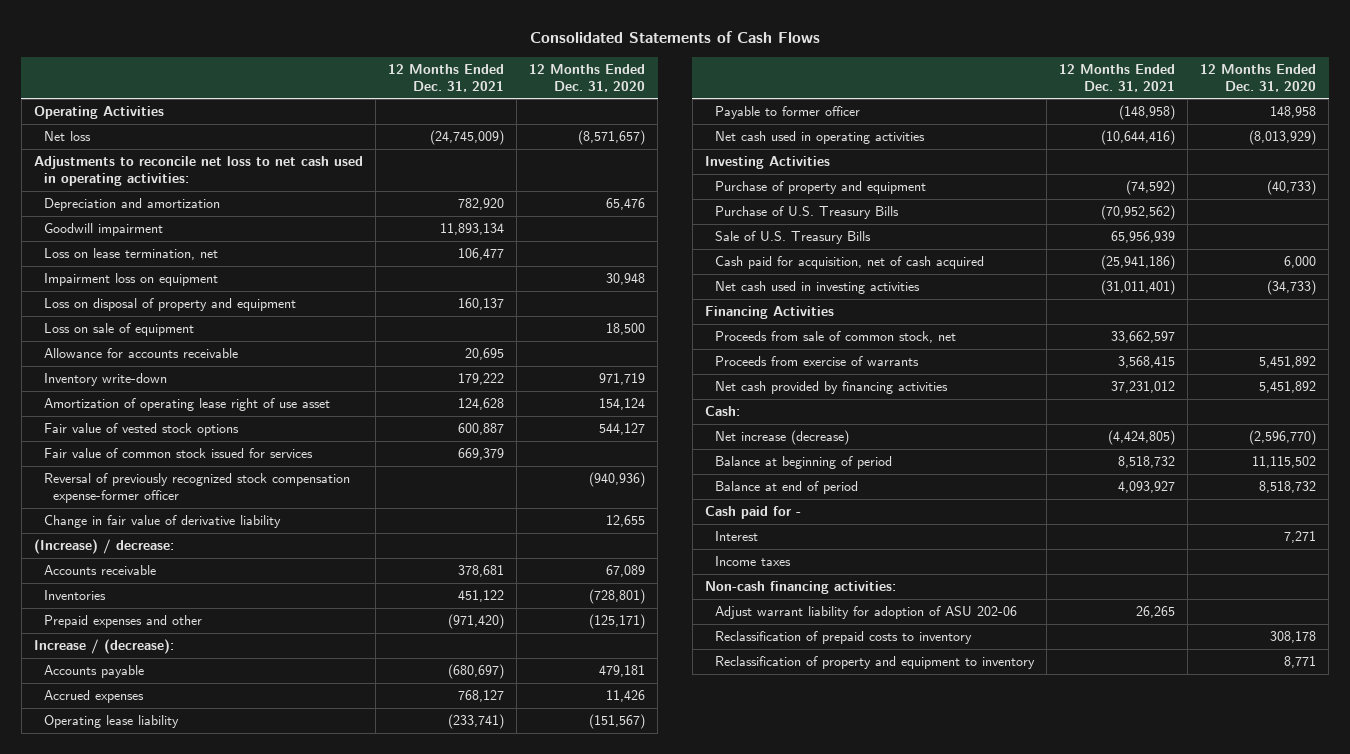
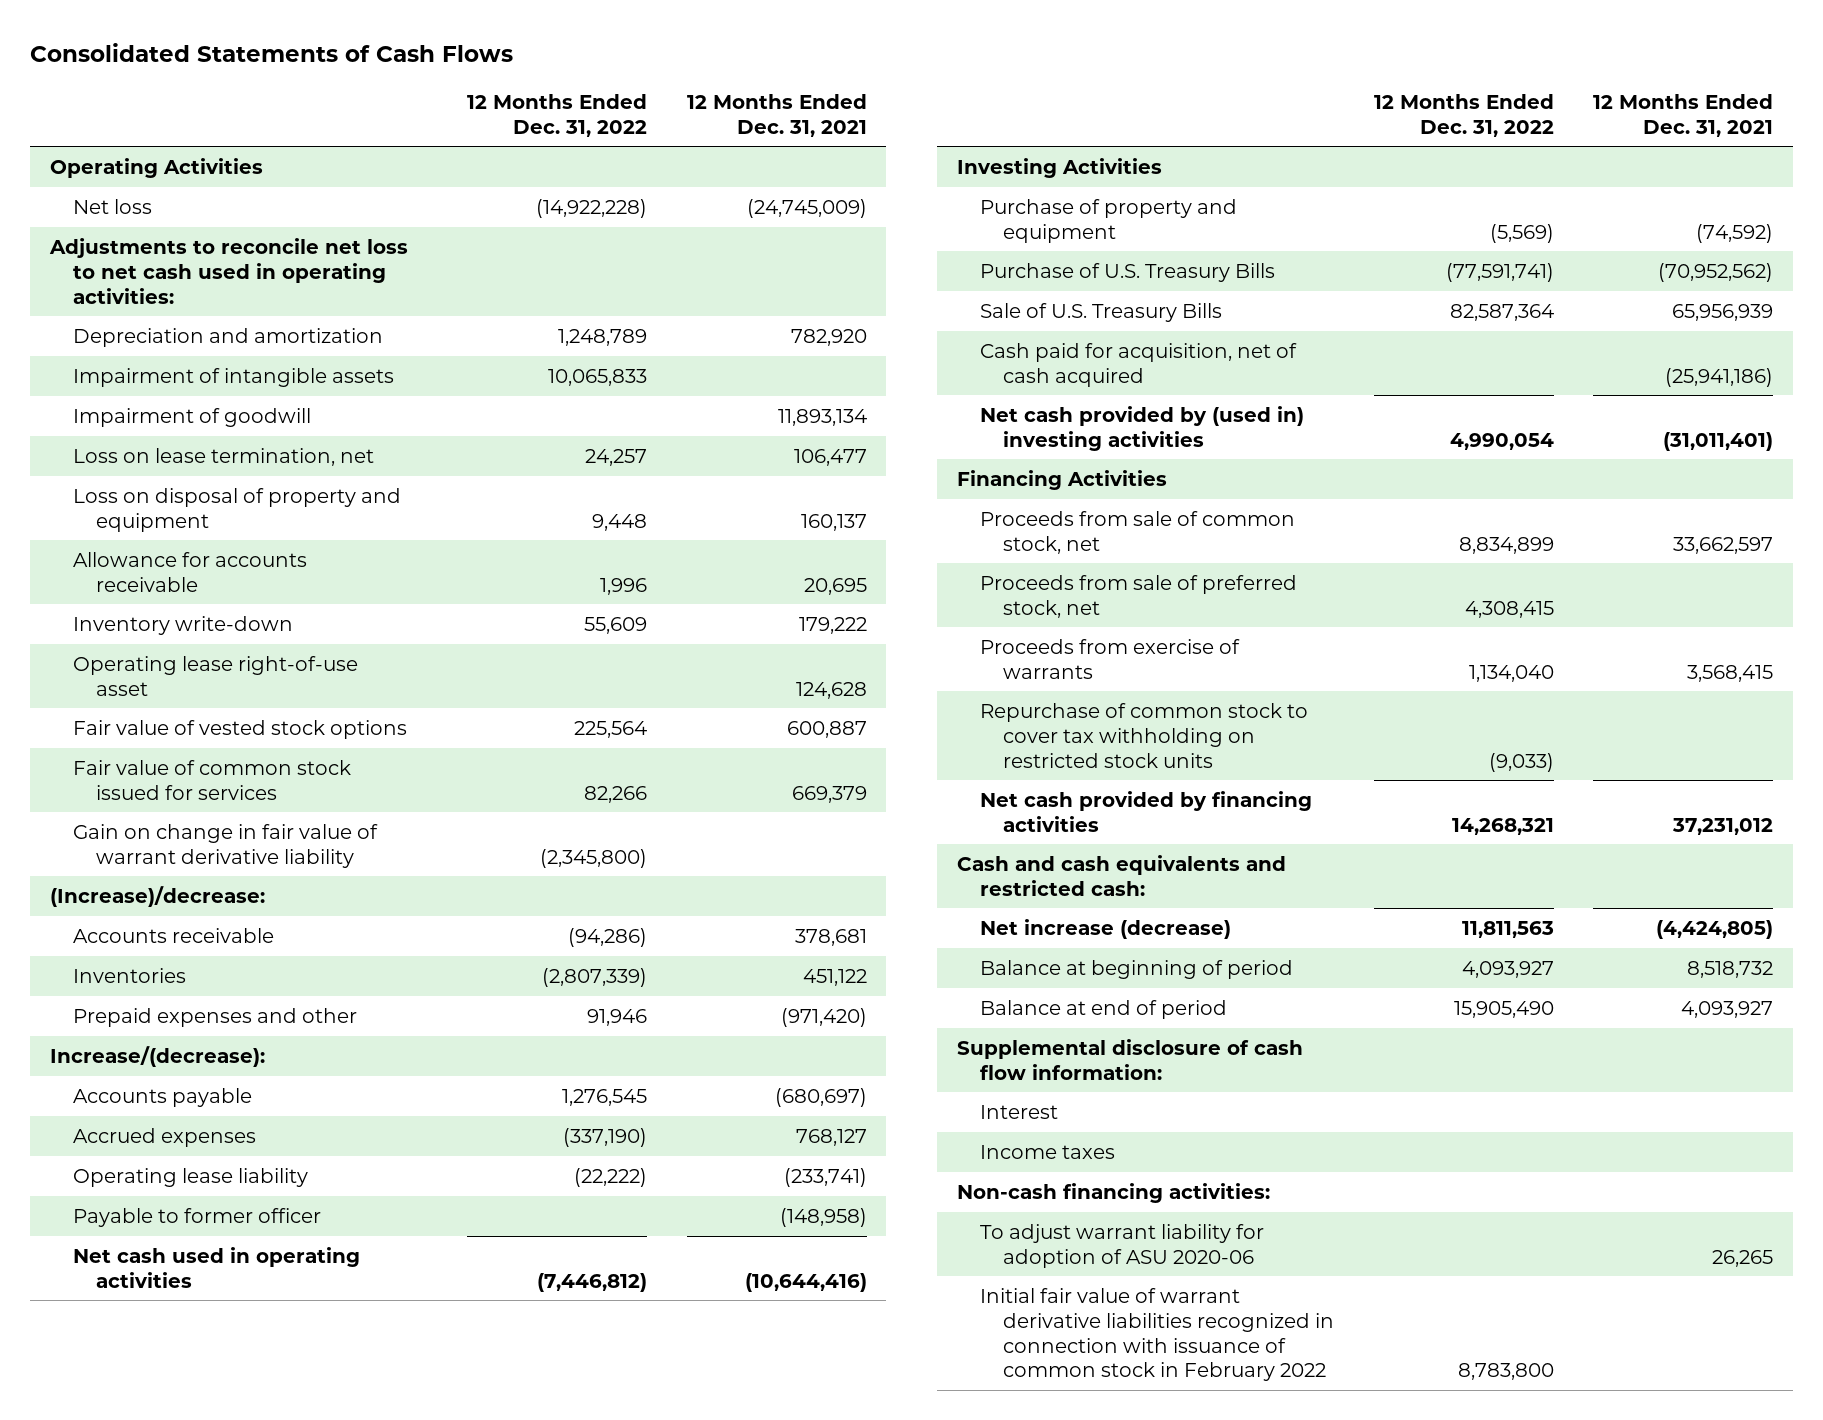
- | 12 Months Ended Dec. 31, 2021 | 12 Months Ended Dec. 31, 2020
+ | 12 Months Ended Dec. 31, 2022 | 12 Months Ended Dec. 31, 2021
- Goodwill impairment | 11,893,134 |
+ Impairment of intangible assets | 10,065,833 |
+ Impairment of goodwill | | 11,893,134
- Impairment loss on equipment | | 30,948
- Loss on sale of equipment | | 18,500
- Amortization of operating lease right of use asset | 124,628 | 154,124
+ Operating lease right-of-use asset | | 124,628
- Reversal of previously recognized stock compensation expense-former officer | | (940,936)
- Change in fair value of derivative liability | | 12,655
- (Increase) / decrease:
+ Gain on change in fair value of warrant derivative liability | (2,345,800) |
+ (Increase)/decrease:
- Increase / (decrease):
+ Increase/(decrease):
- Net cash used in investing activities | (31,011,401) | (34,733)
+ Net cash provided by (used in) investing activities | 4,990,054 | (31,011,401)
+ Proceeds from sale of preferred stock, net | 4,308,415 |
+ Repurchase of common stock to cover tax withholding on restricted stock units | (9,033) |
- Cash:
+ Cash and cash equivalents and restricted cash:
- Cash paid for -
+ Supplemental disclosure of cash flow information:
- Adjust warrant liability for adoption of ASU 202-06 | 26,265 |
- Reclassification of prepaid costs to inventory | | 308,178
- Reclassification of property and equipment to inventory | | 8,771
+ To adjust warrant liability for adoption of ASU 2020-06 | | 26,265
+ Initial fair value of warrant derivative liabilities recognized in connection with issuance of common stock in February 2022 | 8,783,800 |

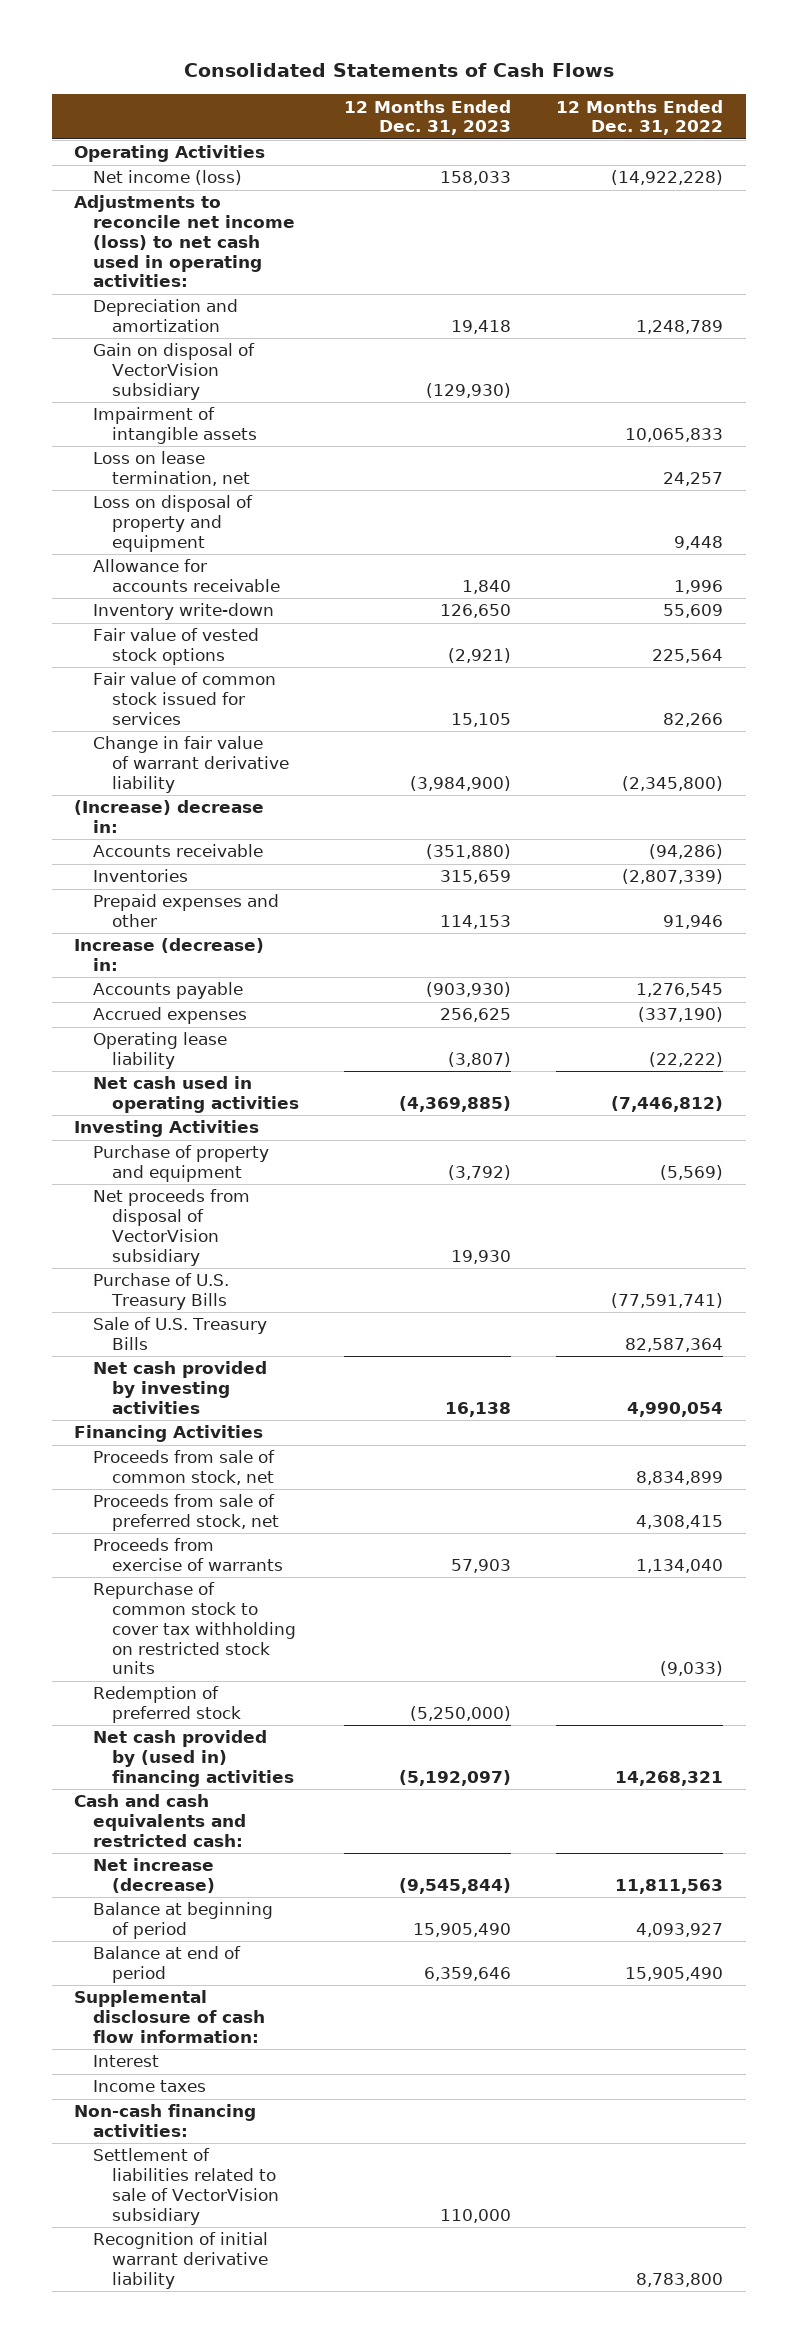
- | 12 Months Ended Dec. 31, 2022 | 12 Months Ended Dec. 31, 2021
+ | 12 Months Ended Dec. 31, 2023 | 12 Months Ended Dec. 31, 2022
- Net loss | (14,922,228) | (24,745,009)
- Adjustments to reconcile net loss to net cash used in operating activities:
+ Net income (loss) | 158,033 | (14,922,228)
+ Adjustments to reconcile net income (loss) to net cash used in operating activities:
+ Gain on disposal of VectorVision subsidiary | (129,930) |
- Impairment of goodwill | | 11,893,134
- Operating lease right-of-use asset | | 124,628
- Gain on change in fair value of warrant derivative liability | (2,345,800) |
- (Increase)/decrease:
+ Change in fair value of warrant derivative liability | (3,984,900) | (2,345,800)
+ (Increase) decrease in:
- Increase/(decrease):
+ Increase (decrease) in:
- Payable to former officer | | (148,958)
+ Net proceeds from disposal of VectorVision subsidiary | 19,930 |
- Cash paid for acquisition, net of cash acquired | | (25,941,186)
- Net cash provided by (used in) investing activities | 4,990,054 | (31,011,401)
+ Net cash provided by investing activities | 16,138 | 4,990,054
- Net cash provided by financing activities | 14,268,321 | 37,231,012
+ Redemption of preferred stock | (5,250,000) |
+ Net cash provided by (used in) financing activities | (5,192,097) | 14,268,321
- To adjust warrant liability for adoption of ASU 2020-06 | | 26,265
- Initial fair value of warrant derivative liabilities recognized in connection with issuance of common stock in February 2022 | 8,783,800 |
+ Settlement of liabilities related to sale of VectorVision subsidiary | 110,000 |
+ Recognition of initial warrant derivative liability | | 8,783,800

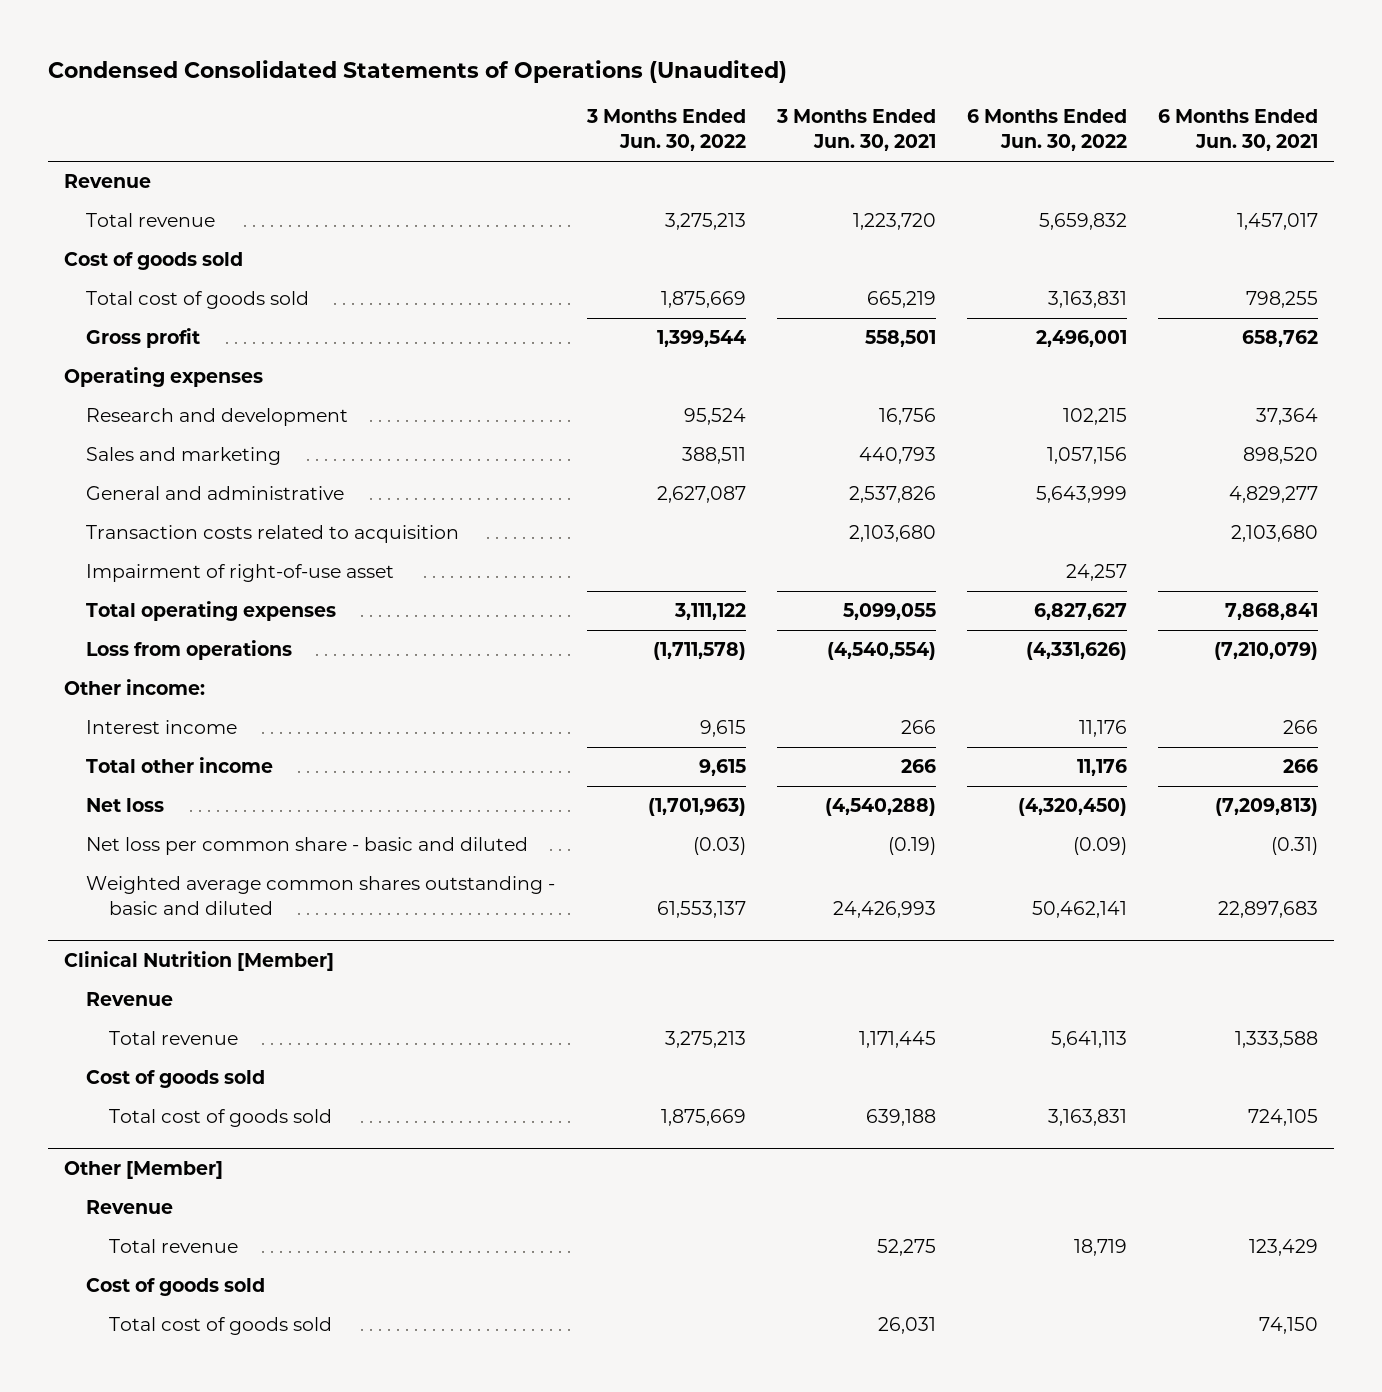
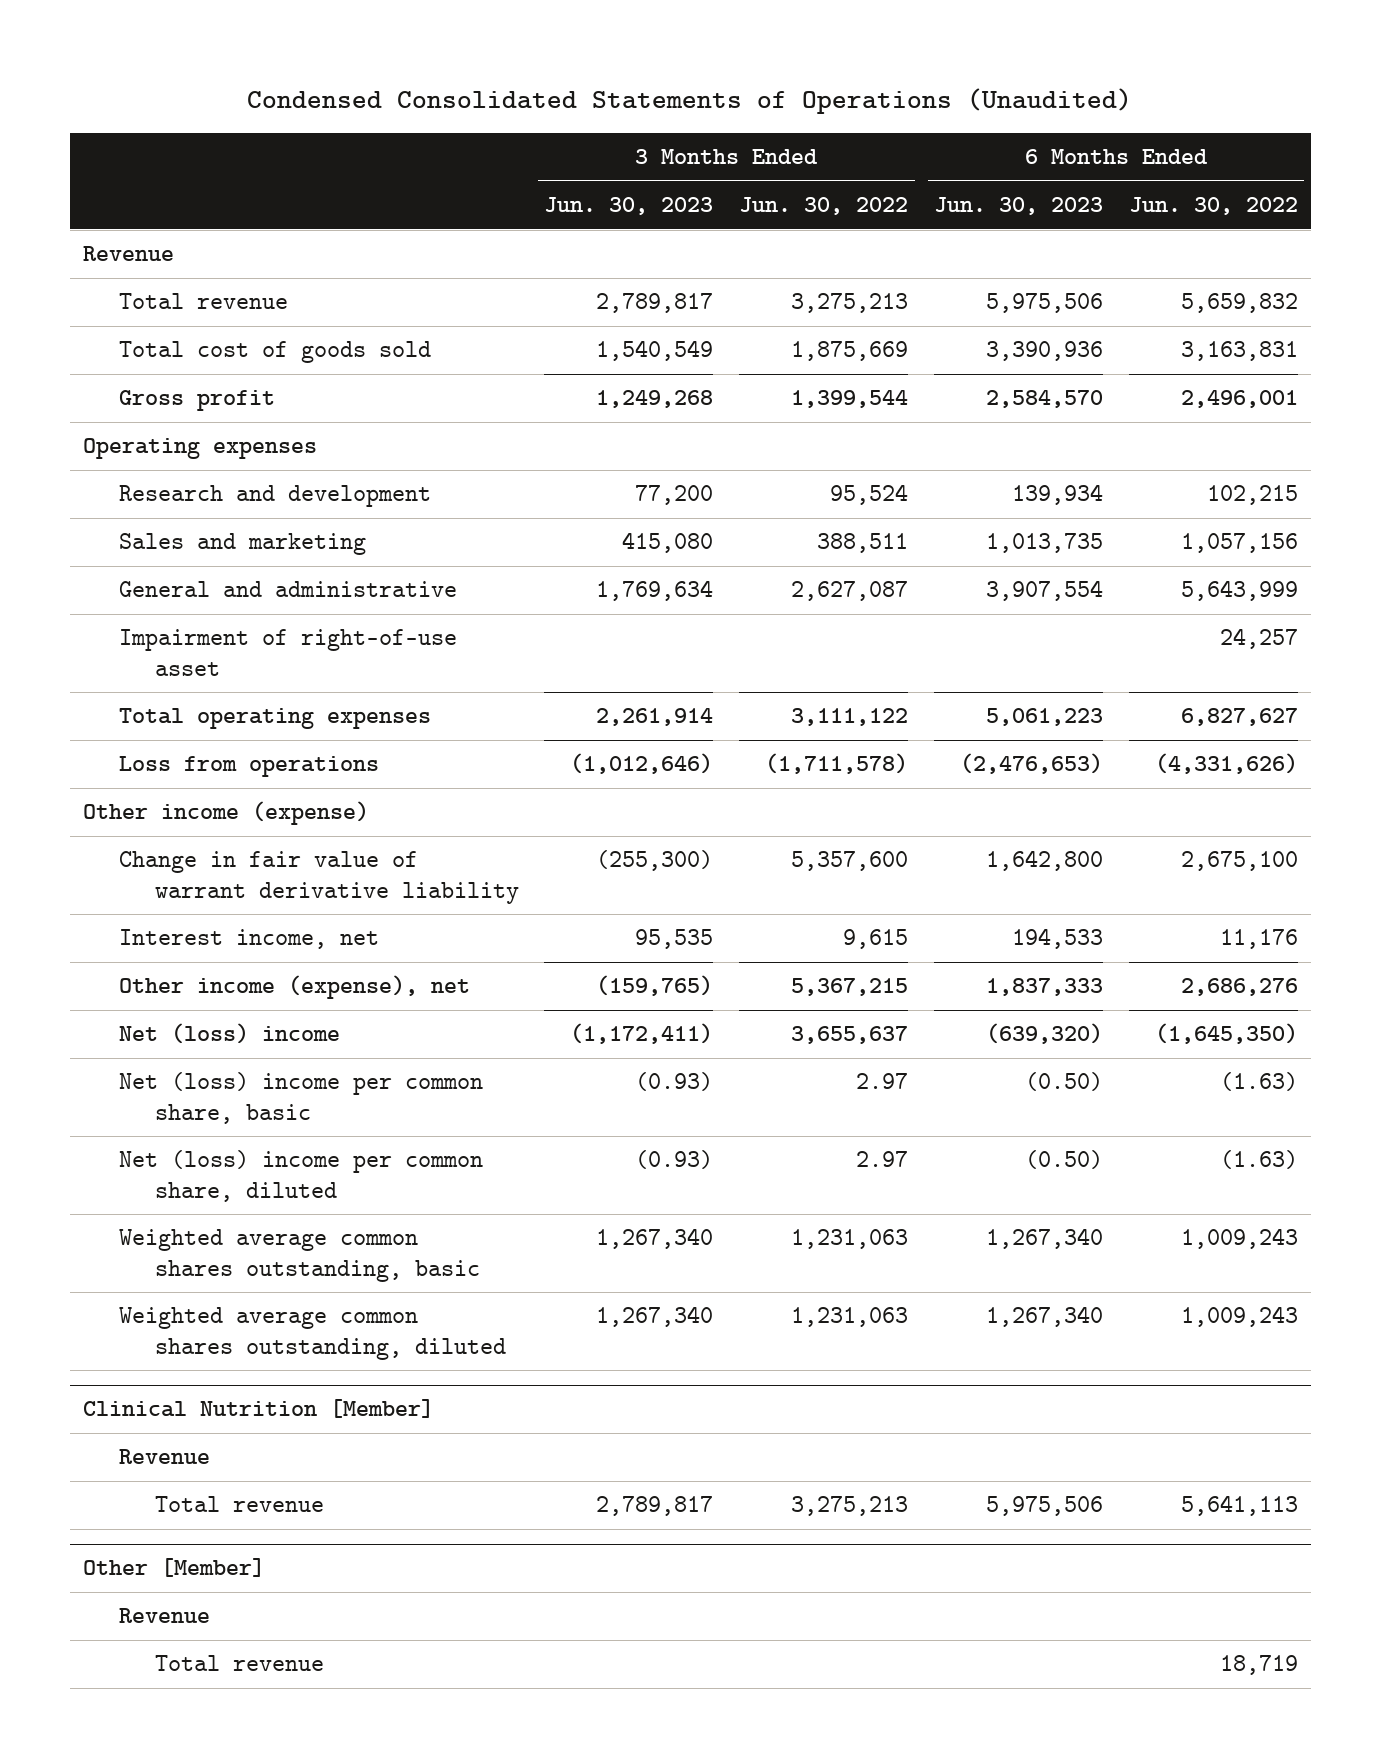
- | 3 Months Ended Jun. 30, 2022 | 3 Months Ended Jun. 30, 2021 | 6 Months Ended Jun. 30, 2022 | 6 Months Ended Jun. 30, 2021
+ | 3 Months Ended Jun. 30, 2023 | 3 Months Ended Jun. 30, 2022 | 6 Months Ended Jun. 30, 2023 | 6 Months Ended Jun. 30, 2022
- Cost of goods sold
- Transaction costs related to acquisition | | 2,103,680 | | 2,103,680
- Other income:
- Interest income | 9,615 | 266 | 11,176 | 266
- Total other income | 9,615 | 266 | 11,176 | 266
- Net loss | (1,701,963) | (4,540,288) | (4,320,450) | (7,209,813)
- Net loss per common share - basic and diluted | (0.03) | (0.19) | (0.09) | (0.31)
- Weighted average common shares outstanding - basic and diluted | 61,553,137 | 24,426,993 | 50,462,141 | 22,897,683
+ Other income (expense)
+ Change in fair value of warrant derivative liability | (255,300) | 5,357,600 | 1,642,800 | 2,675,100
+ Interest income, net | 95,535 | 9,615 | 194,533 | 11,176
+ Other income (expense), net | (159,765) | 5,367,215 | 1,837,333 | 2,686,276
+ Net (loss) income | (1,172,411) | 3,655,637 | (639,320) | (1,645,350)
+ Net (loss) income per common share, basic | (0.93) | 2.97 | (0.50) | (1.63)
+ Net (loss) income per common share, diluted | (0.93) | 2.97 | (0.50) | (1.63)
+ Weighted average common shares outstanding, basic | 1,267,340 | 1,231,063 | 1,267,340 | 1,009,243
+ Weighted average common shares outstanding, diluted | 1,267,340 | 1,231,063 | 1,267,340 | 1,009,243
@ Clinical Nutrition [Member]
- Cost of goods sold
- Total cost of goods sold | 1,875,669 | 639,188 | 3,163,831 | 724,105
@ Other [Member]
- Cost of goods sold
- Total cost of goods sold | | 26,031 | | 74,150

